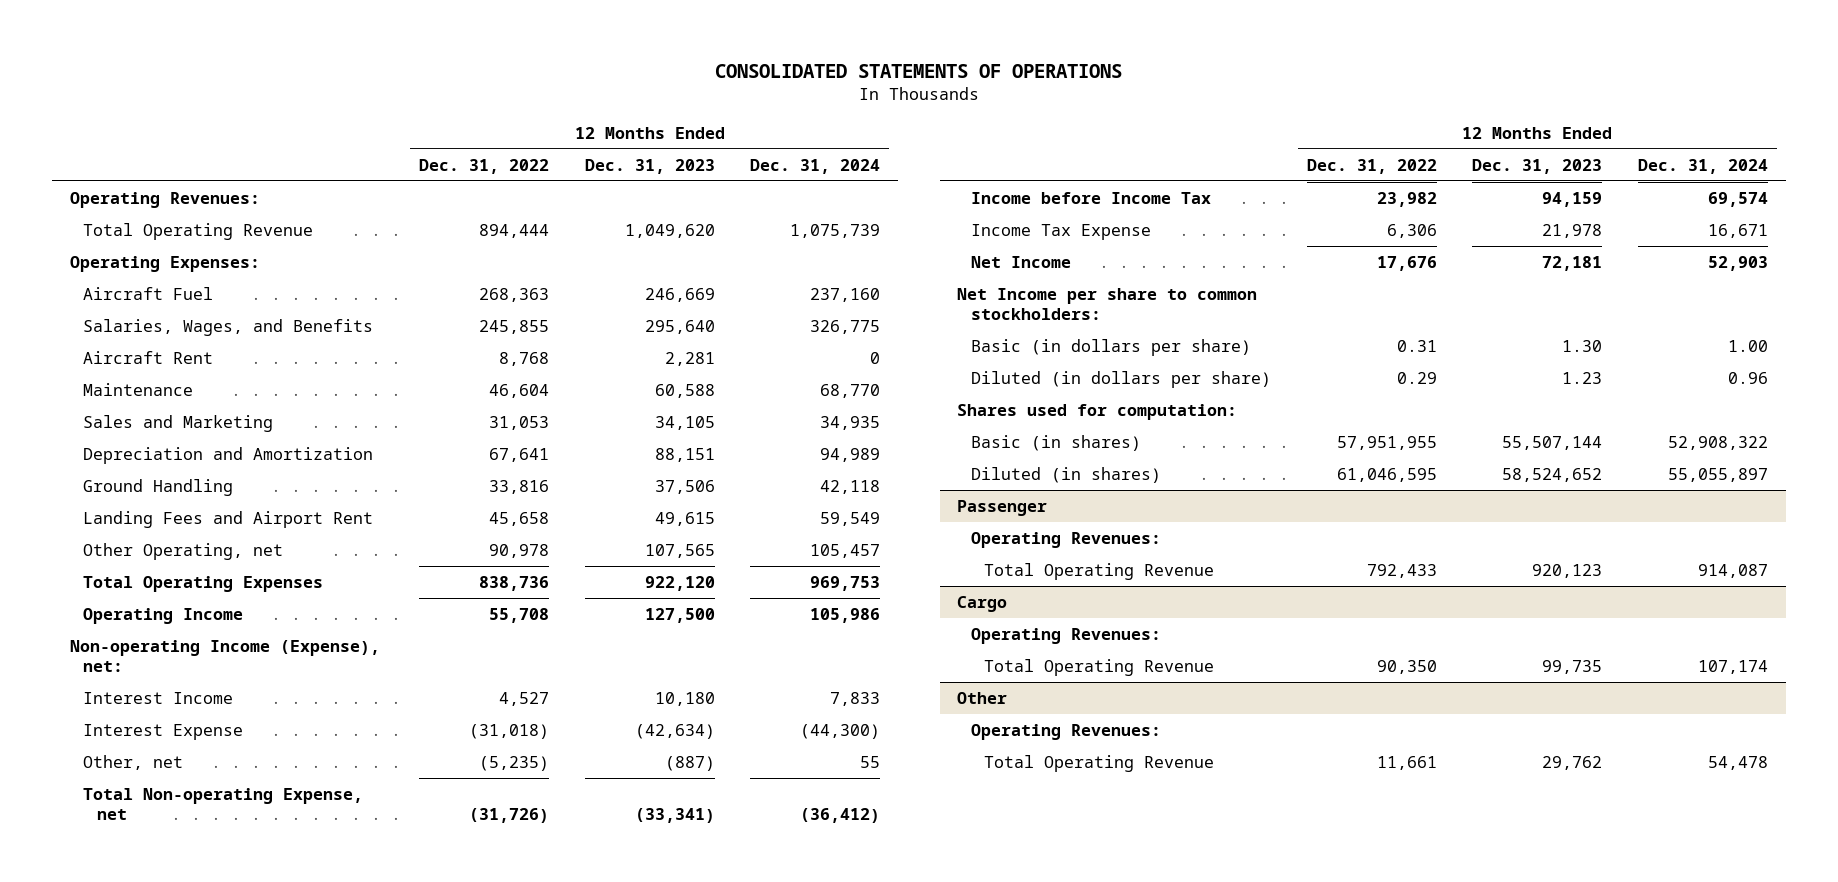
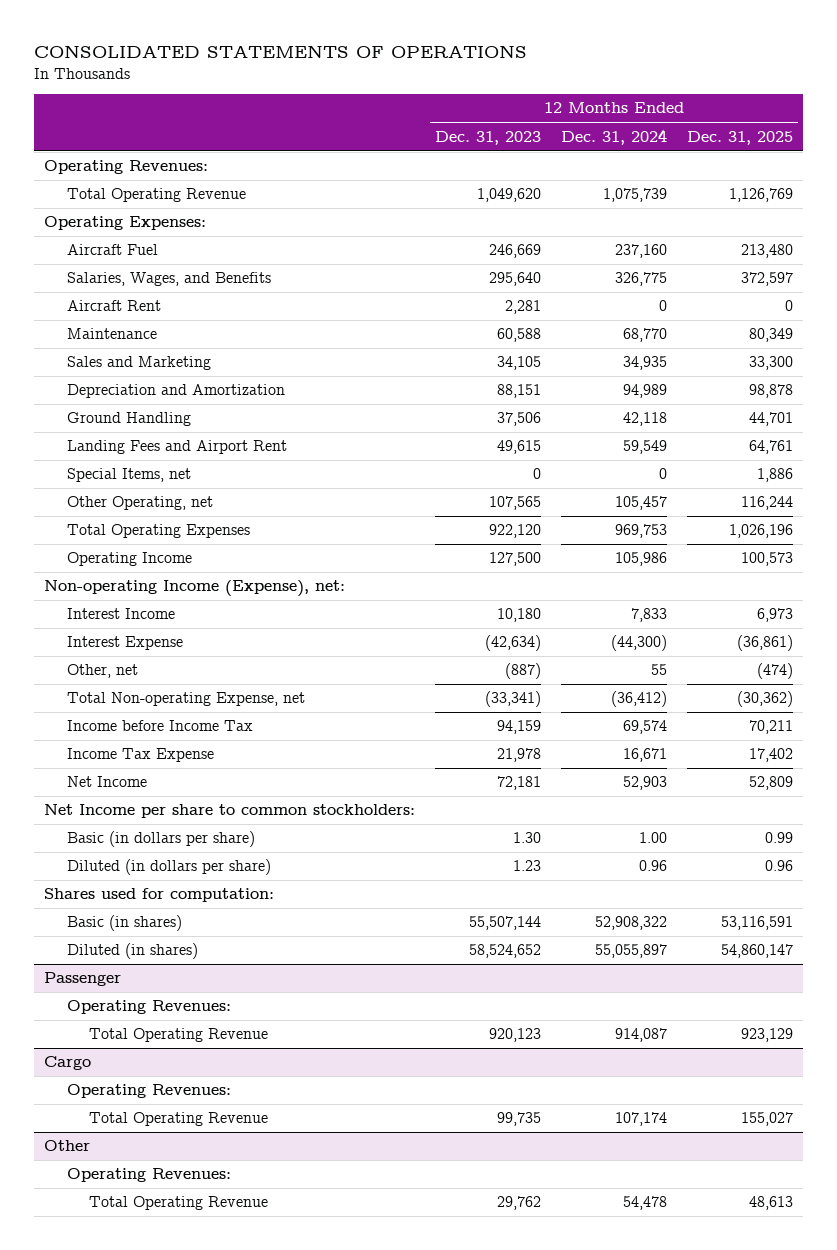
- | 12 Months Ended Dec. 31, 2022 | 12 Months Ended Dec. 31, 2023 | 12 Months Ended Dec. 31, 2024
+ | 12 Months Ended Dec. 31, 2023 | 12 Months Ended Dec. 31, 2024 | 12 Months Ended Dec. 31, 2025
+ Special Items, net | 0 | 0 | 1,886

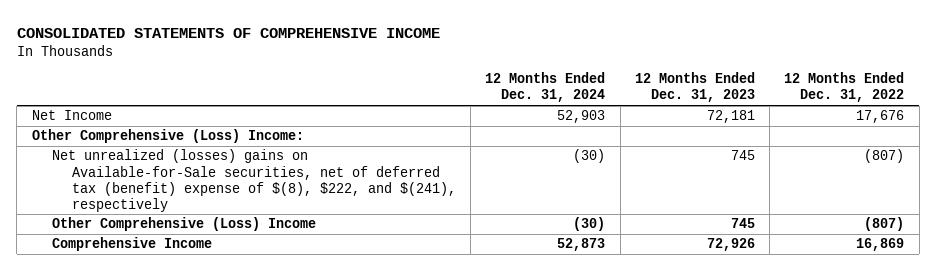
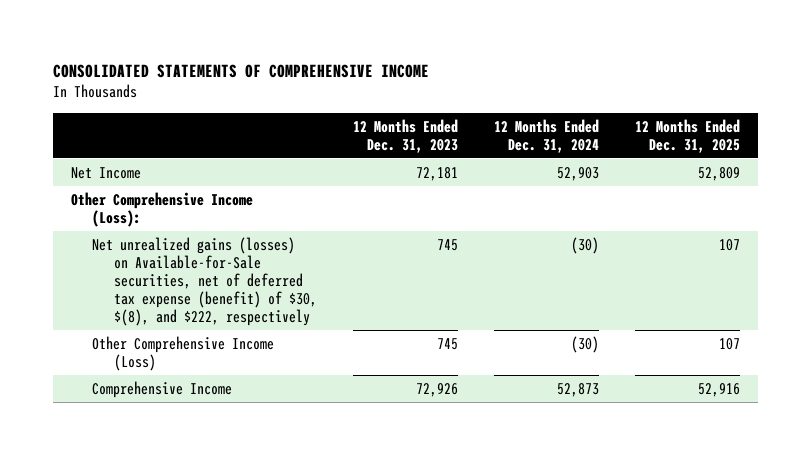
- | 12 Months Ended Dec. 31, 2024 | 12 Months Ended Dec. 31, 2023 | 12 Months Ended Dec. 31, 2022
+ | 12 Months Ended Dec. 31, 2023 | 12 Months Ended Dec. 31, 2024 | 12 Months Ended Dec. 31, 2025
- Other Comprehensive (Loss) Income:
- Net unrealized (losses) gains on Available-for-Sale securities, net of deferred tax (benefit) expense of $(8), $222, and $(241), respectively | (30) | 745 | (807)
- Other Comprehensive (Loss) Income | (30) | 745 | (807)
+ Other Comprehensive Income (Loss):
+ Net unrealized gains (losses) on Available-for-Sale securities, net of deferred tax expense (benefit) of $30, $(8), and $222, respectively | 745 | (30) | 107
+ Other Comprehensive Income (Loss) | 745 | (30) | 107

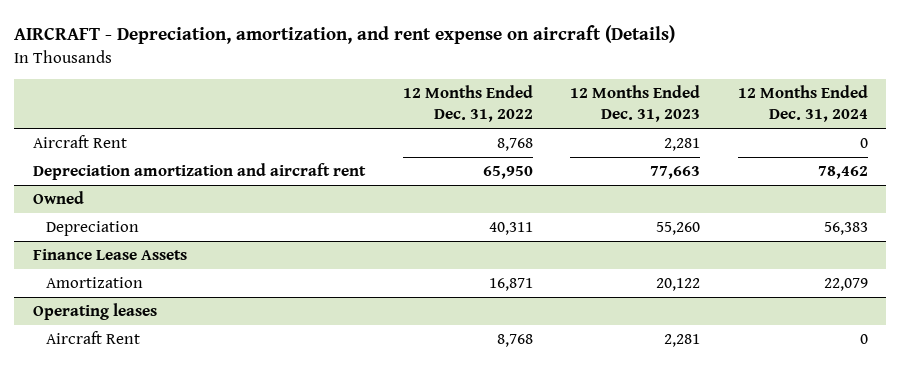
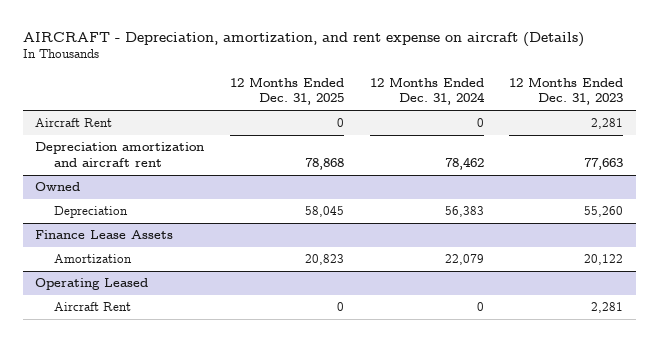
- | 12 Months Ended Dec. 31, 2022 | 12 Months Ended Dec. 31, 2023 | 12 Months Ended Dec. 31, 2024
+ | 12 Months Ended Dec. 31, 2025 | 12 Months Ended Dec. 31, 2024 | 12 Months Ended Dec. 31, 2023
- Operating leases
+ Operating Leased

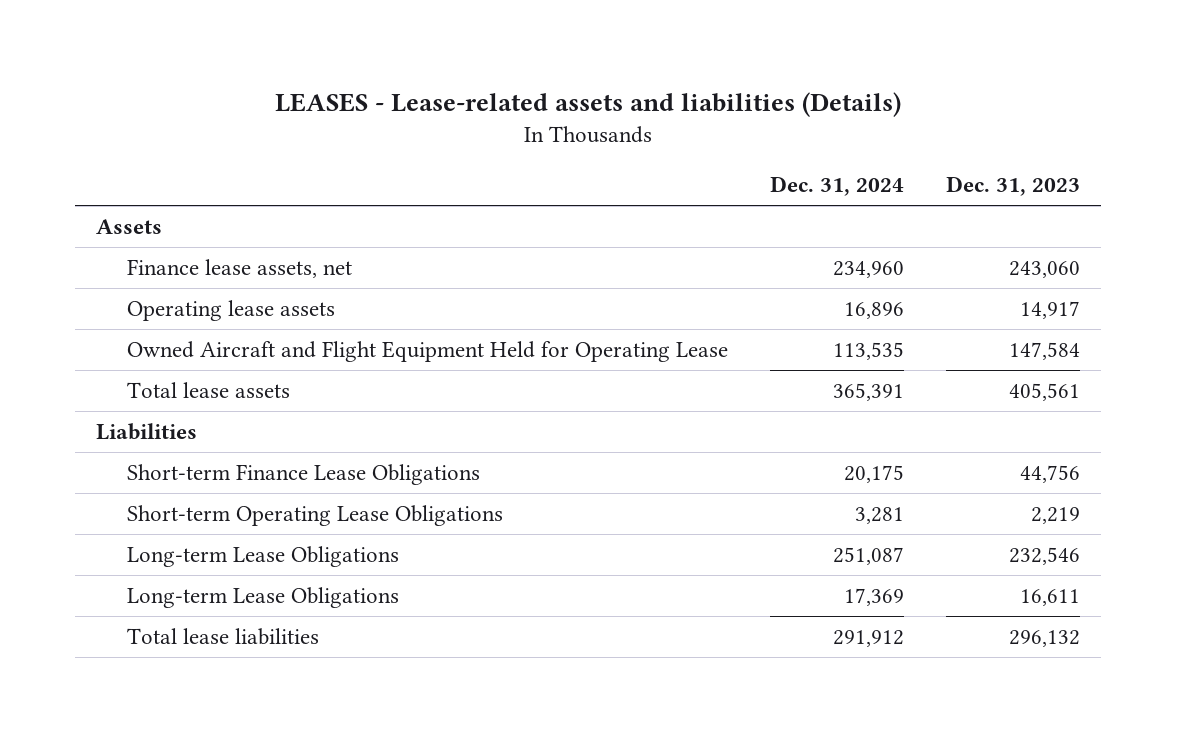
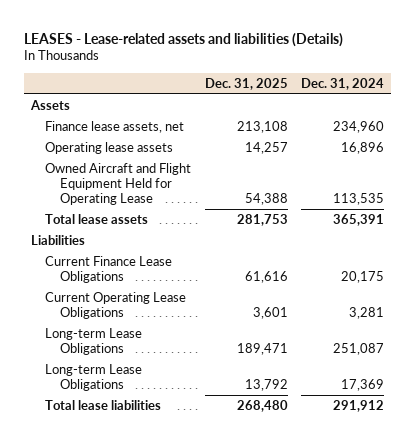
- | Dec. 31, 2024 | Dec. 31, 2023
+ | Dec. 31, 2025 | Dec. 31, 2024
- Short-term Finance Lease Obligations | 20,175 | 44,756
- Short-term Operating Lease Obligations | 3,281 | 2,219
+ Current Finance Lease Obligations | 61,616 | 20,175
+ Current Operating Lease Obligations | 3,601 | 3,281

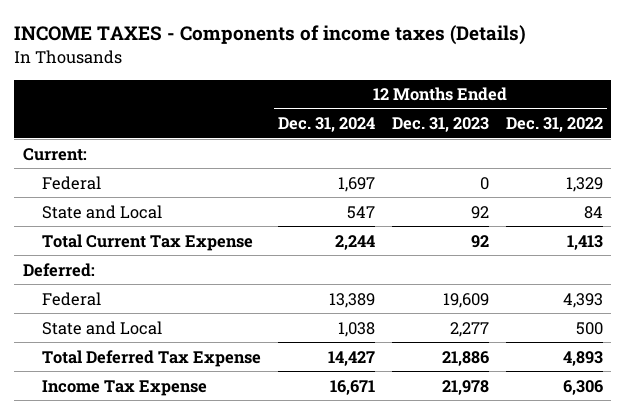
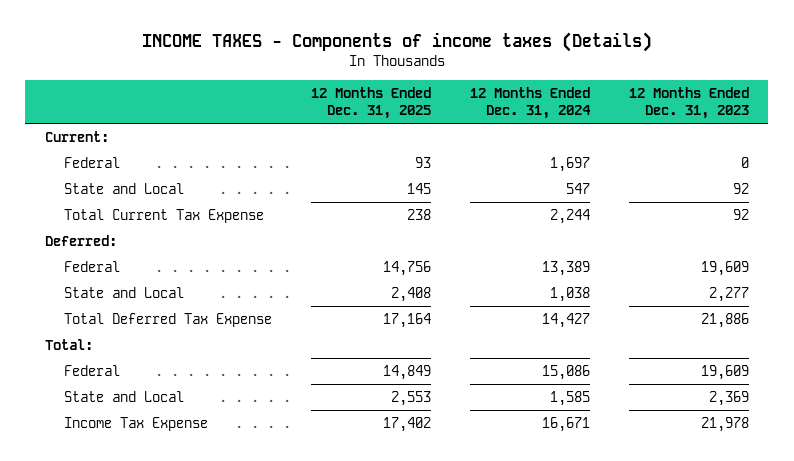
- | 12 Months Ended Dec. 31, 2024 | 12 Months Ended Dec. 31, 2023 | 12 Months Ended Dec. 31, 2022
+ | 12 Months Ended Dec. 31, 2025 | 12 Months Ended Dec. 31, 2024 | 12 Months Ended Dec. 31, 2023
+ Total:
+ Federal | 14,849 | 15,086 | 19,609
+ State and Local | 2,553 | 1,585 | 2,369

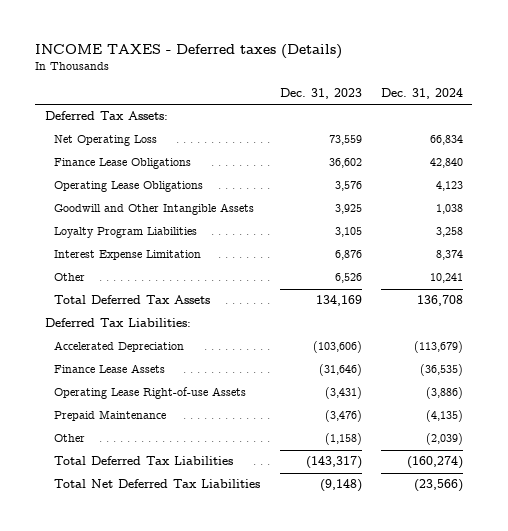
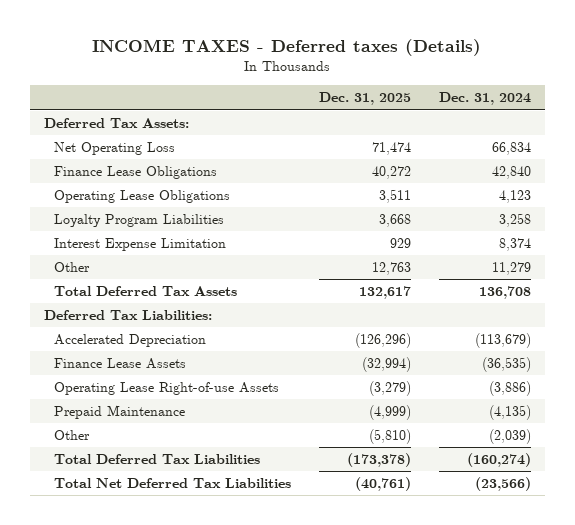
- | Dec. 31, 2023 | Dec. 31, 2024
+ | Dec. 31, 2025 | Dec. 31, 2024
- Goodwill and Other Intangible Assets | 3,925 | 1,038
- Other | 6,526 | 10,241
+ Other | 12,763 | 11,279

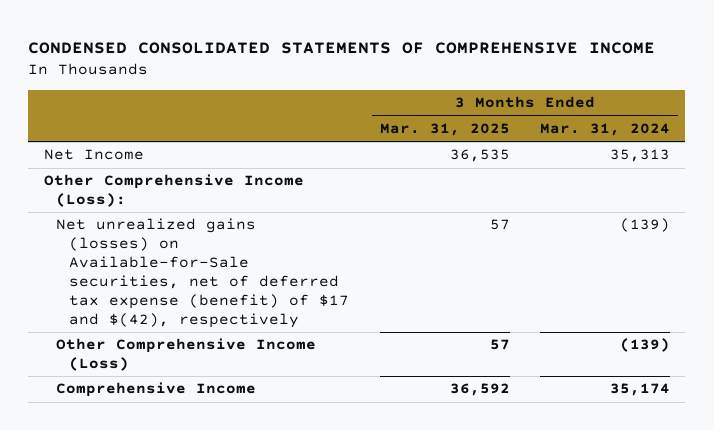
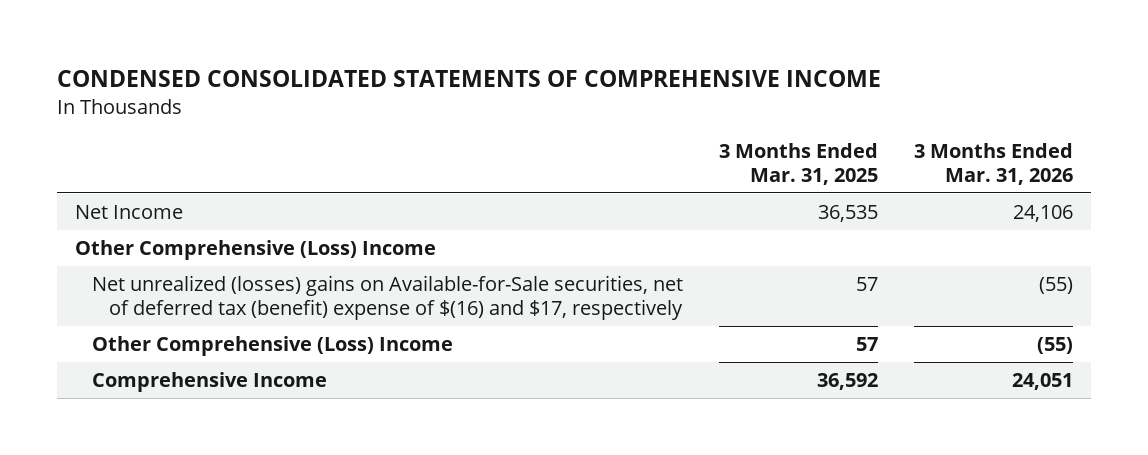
- | 3 Months Ended Mar. 31, 2025 | 3 Months Ended Mar. 31, 2024
+ | 3 Months Ended Mar. 31, 2025 | 3 Months Ended Mar. 31, 2026
- Other Comprehensive Income (Loss):
- Net unrealized gains (losses) on Available-for-Sale securities, net of deferred tax expense (benefit) of $17 and $(42), respectively | 57 | (139)
- Other Comprehensive Income (Loss) | 57 | (139)
+ Other Comprehensive (Loss) Income
+ Net unrealized (losses) gains on Available-for-Sale securities, net of deferred tax (benefit) expense of $(16) and $17, respectively | 57 | (55)
+ Other Comprehensive (Loss) Income | 57 | (55)

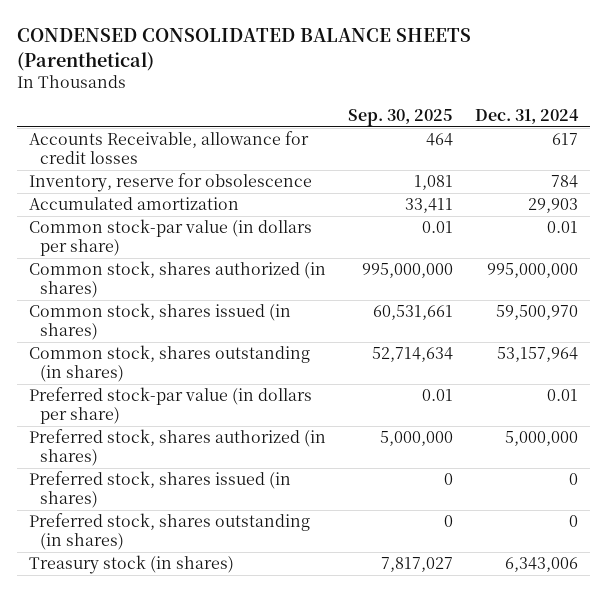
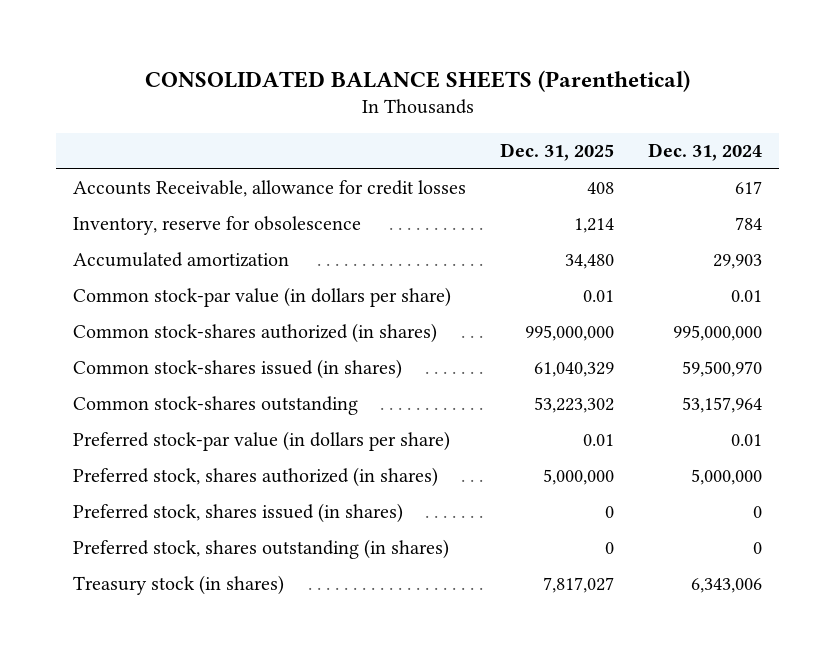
- CONDENSED CONSOLIDATED BALANCE SHEETS (Parenthetical)
+ CONSOLIDATED BALANCE SHEETS (Parenthetical)
- | Sep. 30, 2025 | Dec. 31, 2024
+ | Dec. 31, 2025 | Dec. 31, 2024
- Common stock, shares authorized (in shares) | 995,000,000 | 995,000,000
- Common stock, shares issued (in shares) | 60,531,661 | 59,500,970
- Common stock, shares outstanding (in shares) | 52,714,634 | 53,157,964
+ Common stock-shares authorized (in shares) | 995,000,000 | 995,000,000
+ Common stock-shares issued (in shares) | 61,040,329 | 59,500,970
+ Common stock-shares outstanding | 53,223,302 | 53,157,964

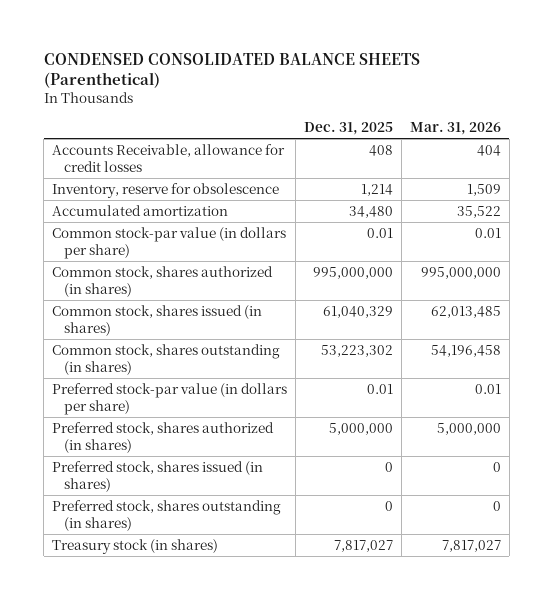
- CONSOLIDATED BALANCE SHEETS (Parenthetical)
+ CONDENSED CONSOLIDATED BALANCE SHEETS (Parenthetical)
- | Dec. 31, 2025 | Dec. 31, 2024
+ | Dec. 31, 2025 | Mar. 31, 2026
- Common stock-shares authorized (in shares) | 995,000,000 | 995,000,000
- Common stock-shares issued (in shares) | 61,040,329 | 59,500,970
- Common stock-shares outstanding | 53,223,302 | 53,157,964
+ Common stock, shares authorized (in shares) | 995,000,000 | 995,000,000
+ Common stock, shares issued (in shares) | 61,040,329 | 62,013,485
+ Common stock, shares outstanding (in shares) | 53,223,302 | 54,196,458

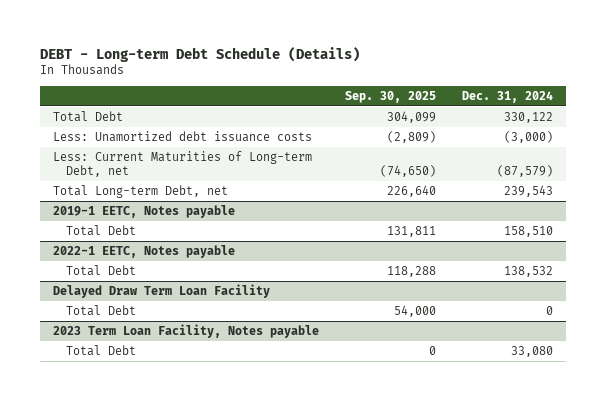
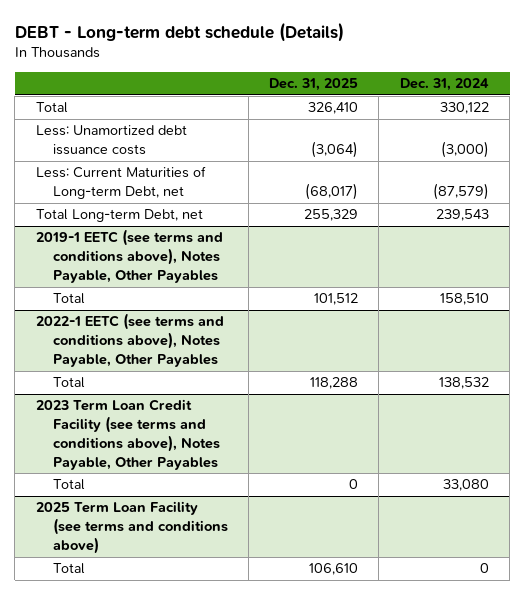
- DEBT - Long-term Debt Schedule (Details)
+ DEBT - Long-term debt schedule (Details)
- | Sep. 30, 2025 | Dec. 31, 2024
+ | Dec. 31, 2025 | Dec. 31, 2024
- Total Debt | 304,099 | 330,122
+ Total | 326,410 | 330,122
- 2019-1 EETC, Notes payable
- Total Debt | 131,811 | 158,510
- 2022-1 EETC, Notes payable
- Total Debt | 118,288 | 138,532
- Delayed Draw Term Loan Facility
- Total Debt | 54,000 | 0
- 2023 Term Loan Facility, Notes payable
- Total Debt | 0 | 33,080
+ 2019-1 EETC (see terms and conditions above), Notes Payable, Other Payables
+ Total | 101,512 | 158,510
+ 2022-1 EETC (see terms and conditions above), Notes Payable, Other Payables
+ Total | 118,288 | 138,532
+ 2023 Term Loan Credit Facility (see terms and conditions above), Notes Payable, Other Payables
+ Total | 0 | 33,080
+ 2025 Term Loan Facility (see terms and conditions above)
+ Total | 106,610 | 0

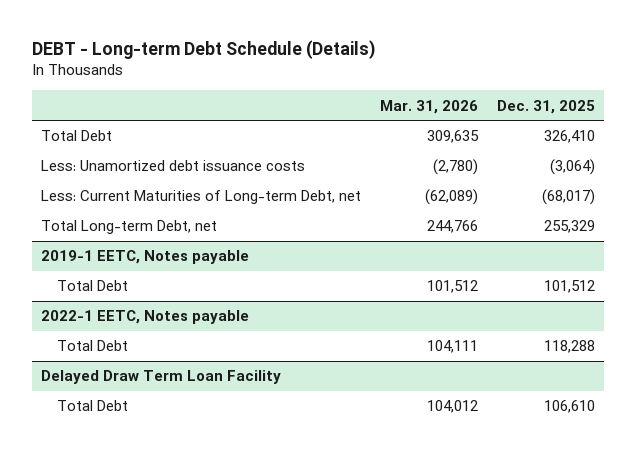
- DEBT - Long-term debt schedule (Details)
+ DEBT - Long-term Debt Schedule (Details)
- | Dec. 31, 2025 | Dec. 31, 2024
+ | Mar. 31, 2026 | Dec. 31, 2025
- Total | 326,410 | 330,122
+ Total Debt | 309,635 | 326,410
- 2019-1 EETC (see terms and conditions above), Notes Payable, Other Payables
- Total | 101,512 | 158,510
- 2022-1 EETC (see terms and conditions above), Notes Payable, Other Payables
- Total | 118,288 | 138,532
- 2023 Term Loan Credit Facility (see terms and conditions above), Notes Payable, Other Payables
- Total | 0 | 33,080
- 2025 Term Loan Facility (see terms and conditions above)
- Total | 106,610 | 0
+ 2019-1 EETC, Notes payable
+ Total Debt | 101,512 | 101,512
+ 2022-1 EETC, Notes payable
+ Total Debt | 104,111 | 118,288
+ Delayed Draw Term Loan Facility
+ Total Debt | 104,012 | 106,610

